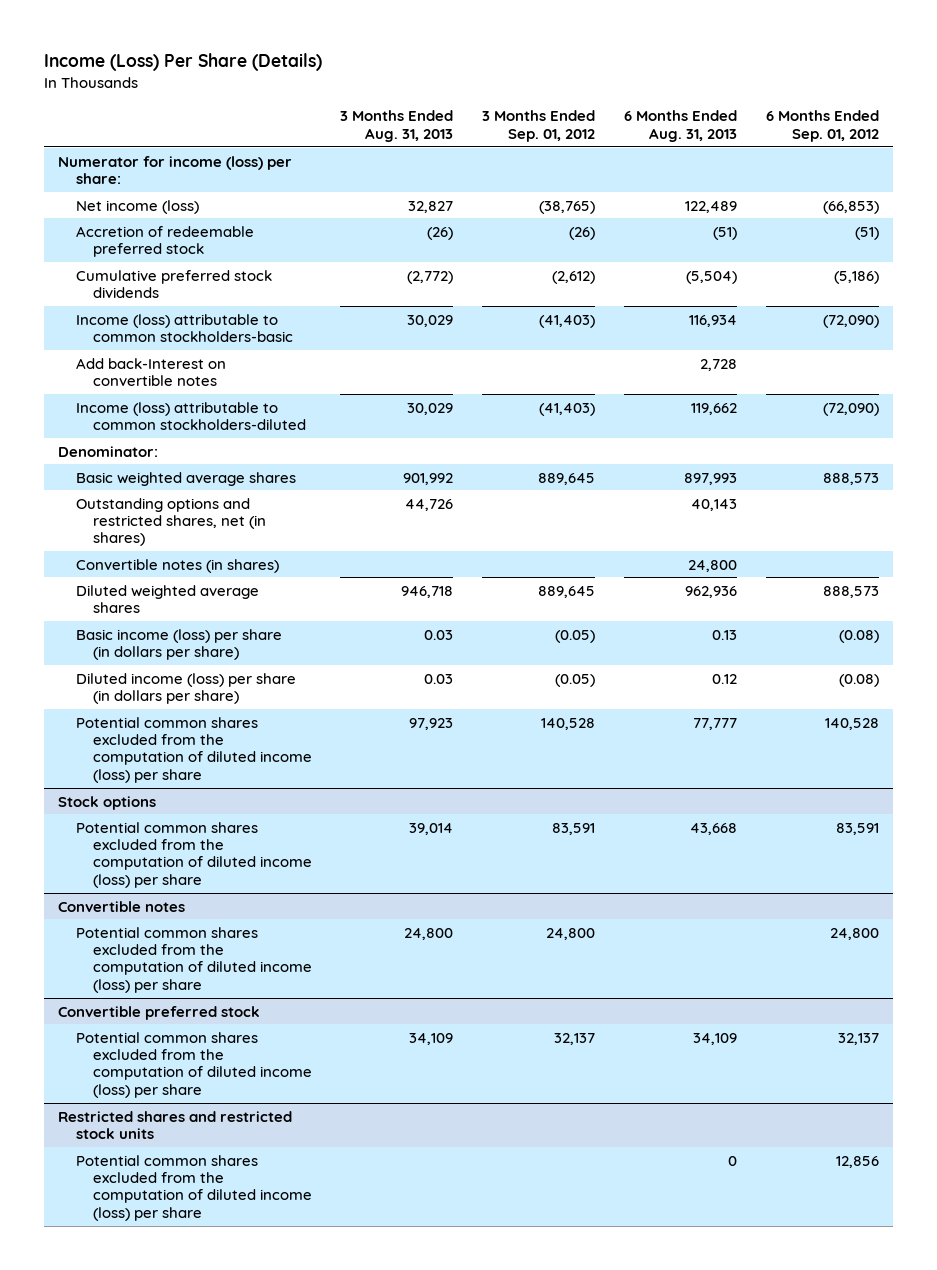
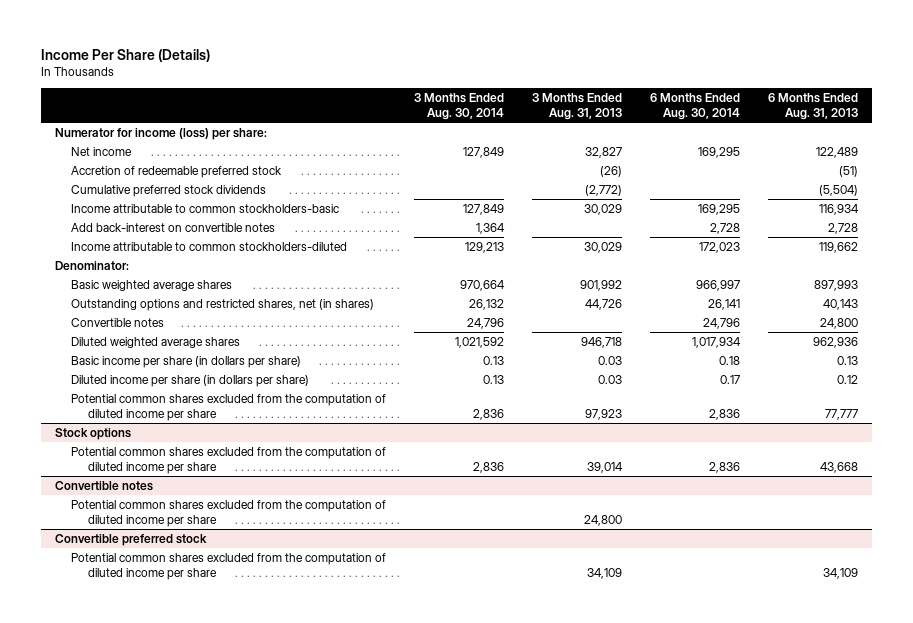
- Income (Loss) Per Share (Details)
+ Income Per Share (Details)
- | 3 Months Ended Aug. 31, 2013 | 3 Months Ended Sep. 01, 2012 | 6 Months Ended Aug. 31, 2013 | 6 Months Ended Sep. 01, 2012
+ | 3 Months Ended Aug. 30, 2014 | 3 Months Ended Aug. 31, 2013 | 6 Months Ended Aug. 30, 2014 | 6 Months Ended Aug. 31, 2013
- Net income (loss) | 32,827 | (38,765) | 122,489 | (66,853)
+ Net income | 127,849 | 32,827 | 169,295 | 122,489
- Income (loss) attributable to common stockholders-basic | 30,029 | (41,403) | 116,934 | (72,090)
- Add back-Interest on convertible notes | | | 2,728 |
- Income (loss) attributable to common stockholders-diluted | 30,029 | (41,403) | 119,662 | (72,090)
+ Income attributable to common stockholders-basic | 127,849 | 30,029 | 169,295 | 116,934
+ Add back-interest on convertible notes | 1,364 | | 2,728 | 2,728
+ Income attributable to common stockholders-diluted | 129,213 | 30,029 | 172,023 | 119,662
- Convertible notes (in shares) | | | 24,800 |
+ Convertible notes | 24,796 | | 24,796 | 24,800
- Basic income (loss) per share (in dollars per share) | 0.03 | (0.05) | 0.13 | (0.08)
- Diluted income (loss) per share (in dollars per share) | 0.03 | (0.05) | 0.12 | (0.08)
- Potential common shares excluded from the computation of diluted income (loss) per share | 97,923 | 140,528 | 77,777 | 140,528
+ Basic income per share (in dollars per share) | 0.13 | 0.03 | 0.18 | 0.13
+ Diluted income per share (in dollars per share) | 0.13 | 0.03 | 0.17 | 0.12
+ Potential common shares excluded from the computation of diluted income per share | 2,836 | 97,923 | 2,836 | 77,777
@ Stock options
- Potential common shares excluded from the computation of diluted income (loss) per share | 39,014 | 83,591 | 43,668 | 83,591
+ Potential common shares excluded from the computation of diluted income per share | 2,836 | 39,014 | 2,836 | 43,668
@ Convertible notes
- Potential common shares excluded from the computation of diluted income (loss) per share | 24,800 | 24,800 | | 24,800
+ Potential common shares excluded from the computation of diluted income per share | | 24,800 | |
@ Convertible preferred stock
- Potential common shares excluded from the computation of diluted income (loss) per share | 34,109 | 32,137 | 34,109 | 32,137
- Restricted shares and restricted stock units
- Potential common shares excluded from the computation of diluted income (loss) per share | | | 0 | 12,856
@ Convertible preferred stock
+ Potential common shares excluded from the computation of diluted income per share | | 34,109 | | 34,109

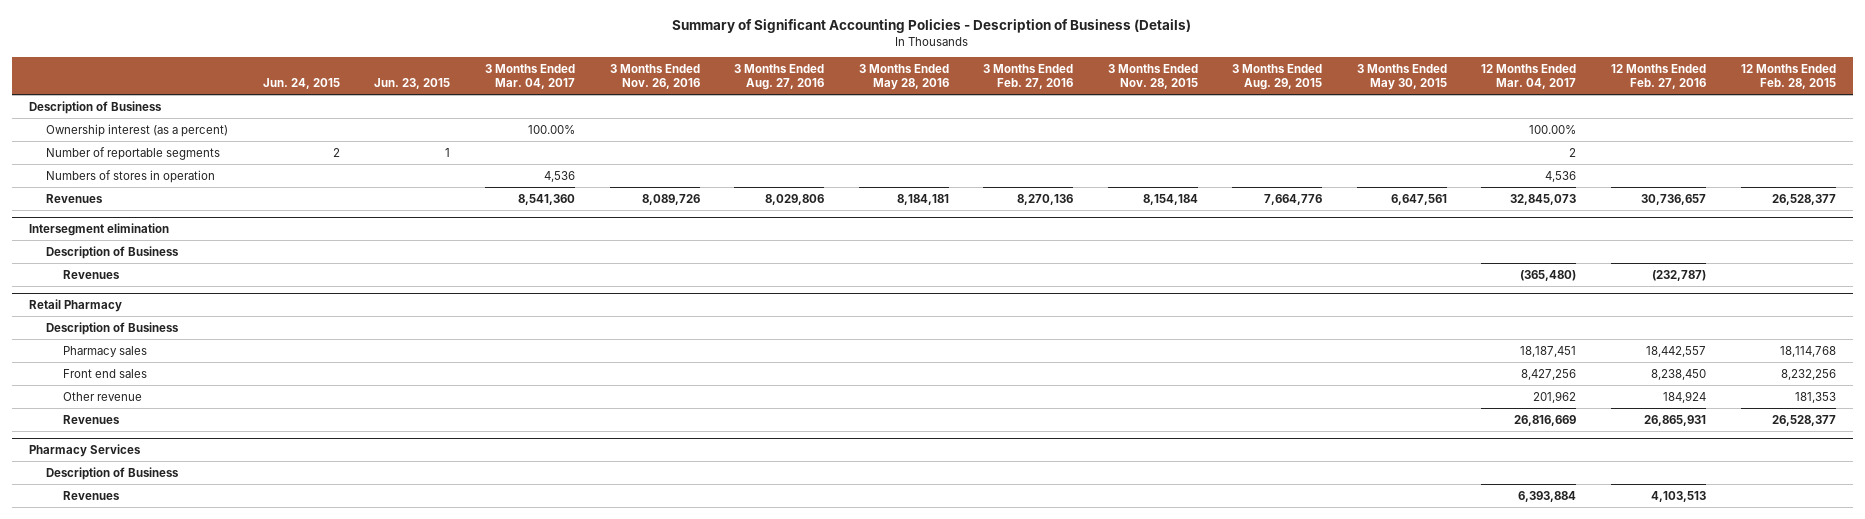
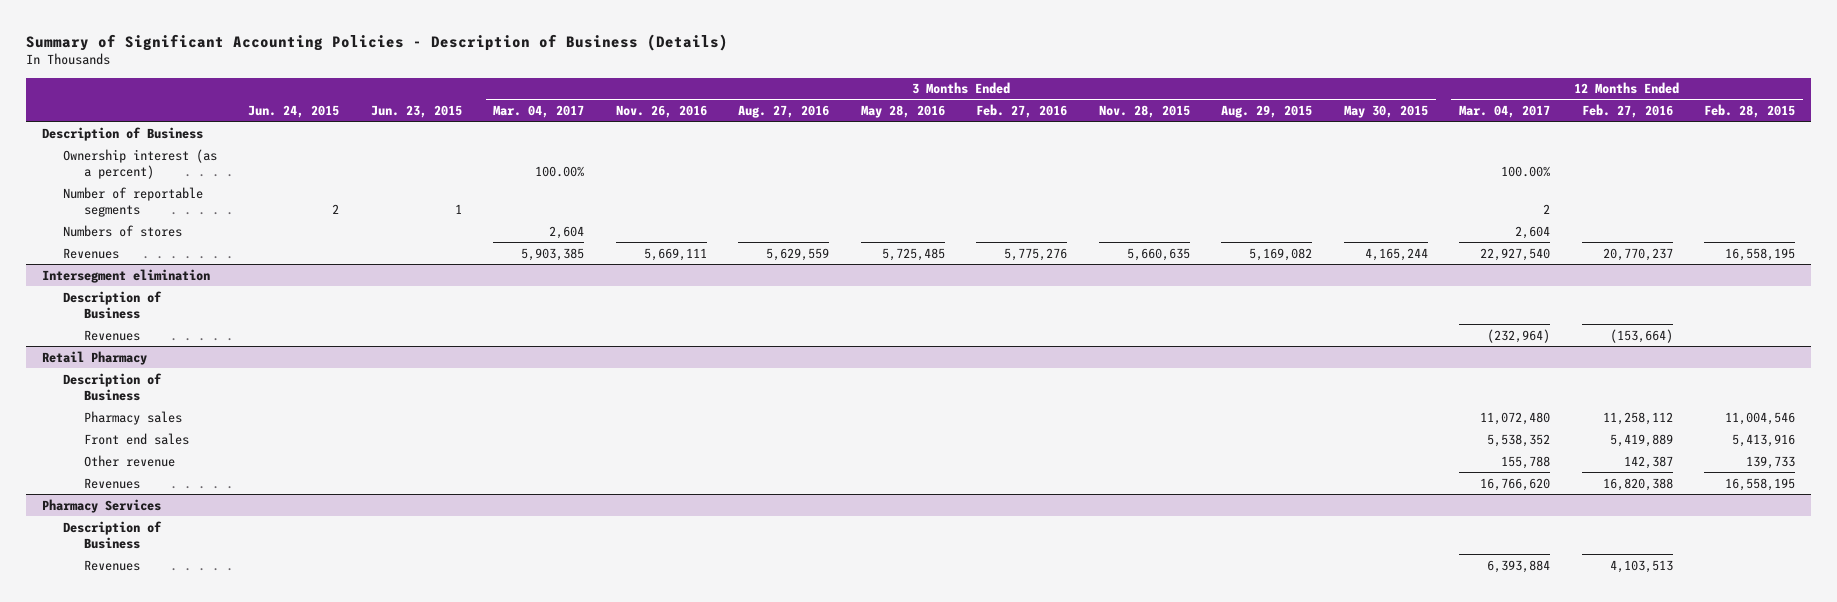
- Numbers of stores in operation | | | 4,536 | | | | | | | | 4,536 | |
- Revenues | | | 8,541,360 | 8,089,726 | 8,029,806 | 8,184,181 | 8,270,136 | 8,154,184 | 7,664,776 | 6,647,561 | 32,845,073 | 30,736,657 | 26,528,377
+ Numbers of stores | | | 2,604 | | | | | | | | 2,604 | |
+ Revenues | | | 5,903,385 | 5,669,111 | 5,629,559 | 5,725,485 | 5,775,276 | 5,660,635 | 5,169,082 | 4,165,244 | 22,927,540 | 20,770,237 | 16,558,195
@ Intersegment elimination
- Revenues | | | | | | | | | | | (365,480) | (232,787) |
+ Revenues | | | | | | | | | | | (232,964) | (153,664) |
@ Retail Pharmacy
- Pharmacy sales | | | | | | | | | | | 18,187,451 | 18,442,557 | 18,114,768
- Front end sales | | | | | | | | | | | 8,427,256 | 8,238,450 | 8,232,256
- Other revenue | | | | | | | | | | | 201,962 | 184,924 | 181,353
- Revenues | | | | | | | | | | | 26,816,669 | 26,865,931 | 26,528,377
+ Pharmacy sales | | | | | | | | | | | 11,072,480 | 11,258,112 | 11,004,546
+ Front end sales | | | | | | | | | | | 5,538,352 | 5,419,889 | 5,413,916
+ Other revenue | | | | | | | | | | | 155,788 | 142,387 | 139,733
+ Revenues | | | | | | | | | | | 16,766,620 | 16,820,388 | 16,558,195

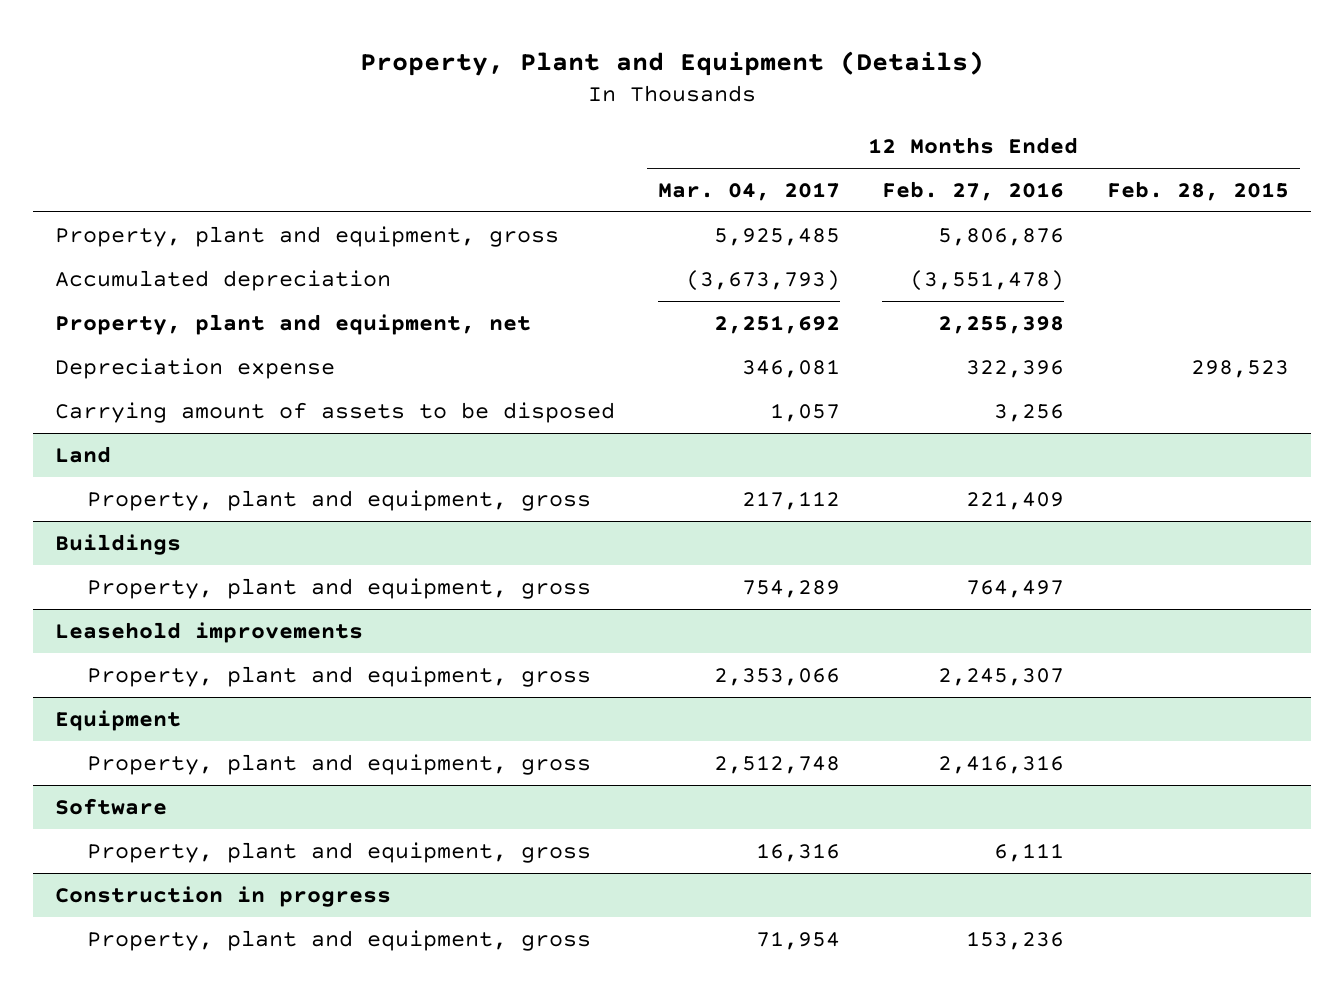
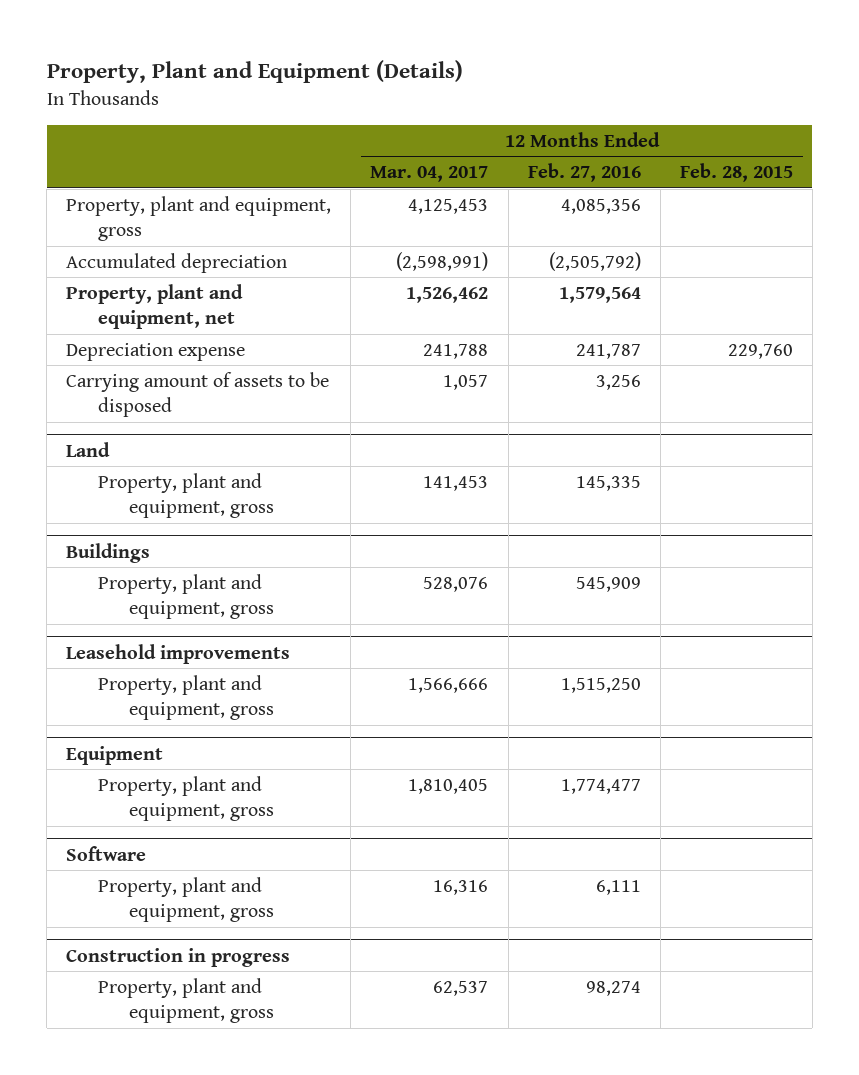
- Property, plant and equipment, gross | 5,925,485 | 5,806,876 |
- Accumulated depreciation | (3,673,793) | (3,551,478) |
- Property, plant and equipment, net | 2,251,692 | 2,255,398 |
- Depreciation expense | 346,081 | 322,396 | 298,523
+ Property, plant and equipment, gross | 4,125,453 | 4,085,356 |
+ Accumulated depreciation | (2,598,991) | (2,505,792) |
+ Property, plant and equipment, net | 1,526,462 | 1,579,564 |
+ Depreciation expense | 241,788 | 241,787 | 229,760
@ Land
- Property, plant and equipment, gross | 217,112 | 221,409 |
+ Property, plant and equipment, gross | 141,453 | 145,335 |
@ Buildings
- Property, plant and equipment, gross | 754,289 | 764,497 |
+ Property, plant and equipment, gross | 528,076 | 545,909 |
@ Leasehold improvements
- Property, plant and equipment, gross | 2,353,066 | 2,245,307 |
+ Property, plant and equipment, gross | 1,566,666 | 1,515,250 |
@ Equipment
- Property, plant and equipment, gross | 2,512,748 | 2,416,316 |
+ Property, plant and equipment, gross | 1,810,405 | 1,774,477 |
@ Construction in progress
- Property, plant and equipment, gross | 71,954 | 153,236 |
+ Property, plant and equipment, gross | 62,537 | 98,274 |

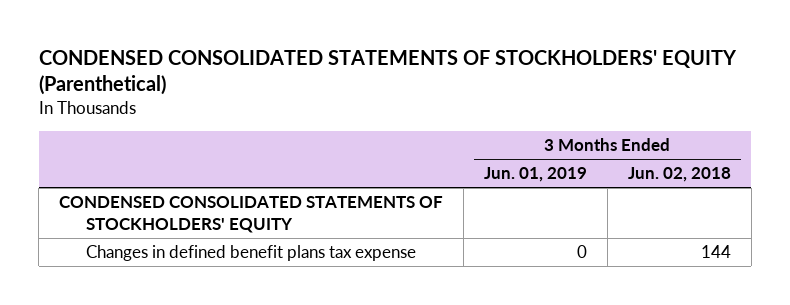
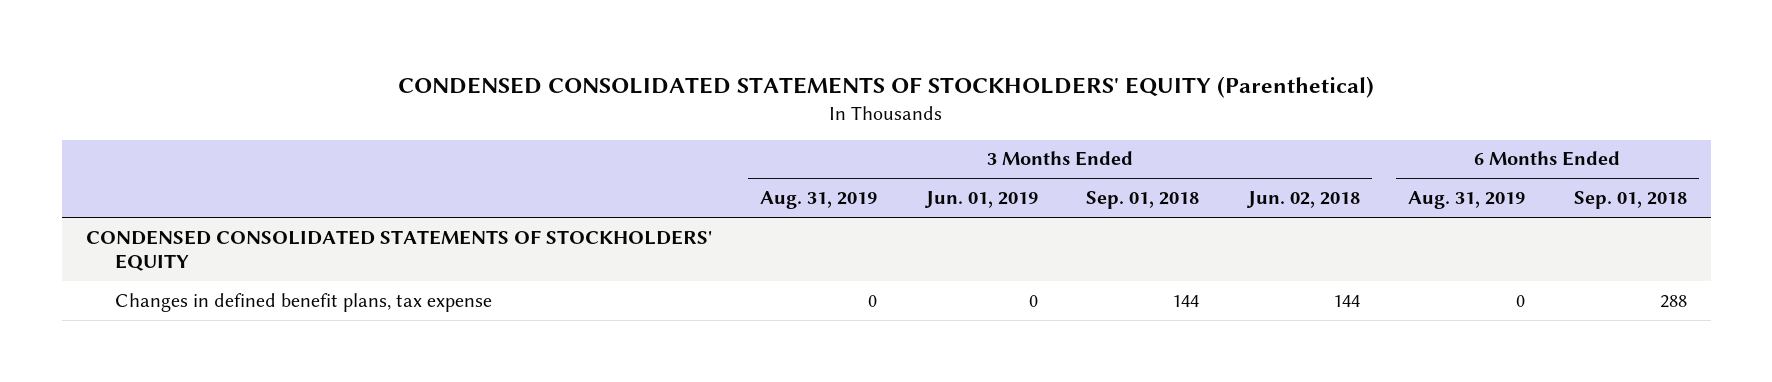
- | 3 Months Ended Jun. 01, 2019 | 3 Months Ended Jun. 02, 2018
+ | 3 Months Ended Aug. 31, 2019 | 3 Months Ended Jun. 01, 2019 | 3 Months Ended Sep. 01, 2018 | 3 Months Ended Jun. 02, 2018 | 6 Months Ended Aug. 31, 2019 | 6 Months Ended Sep. 01, 2018
- Changes in defined benefit plans tax expense | 0 | 144
+ Changes in defined benefit plans, tax expense | 0 | 0 | 144 | 144 | 0 | 288

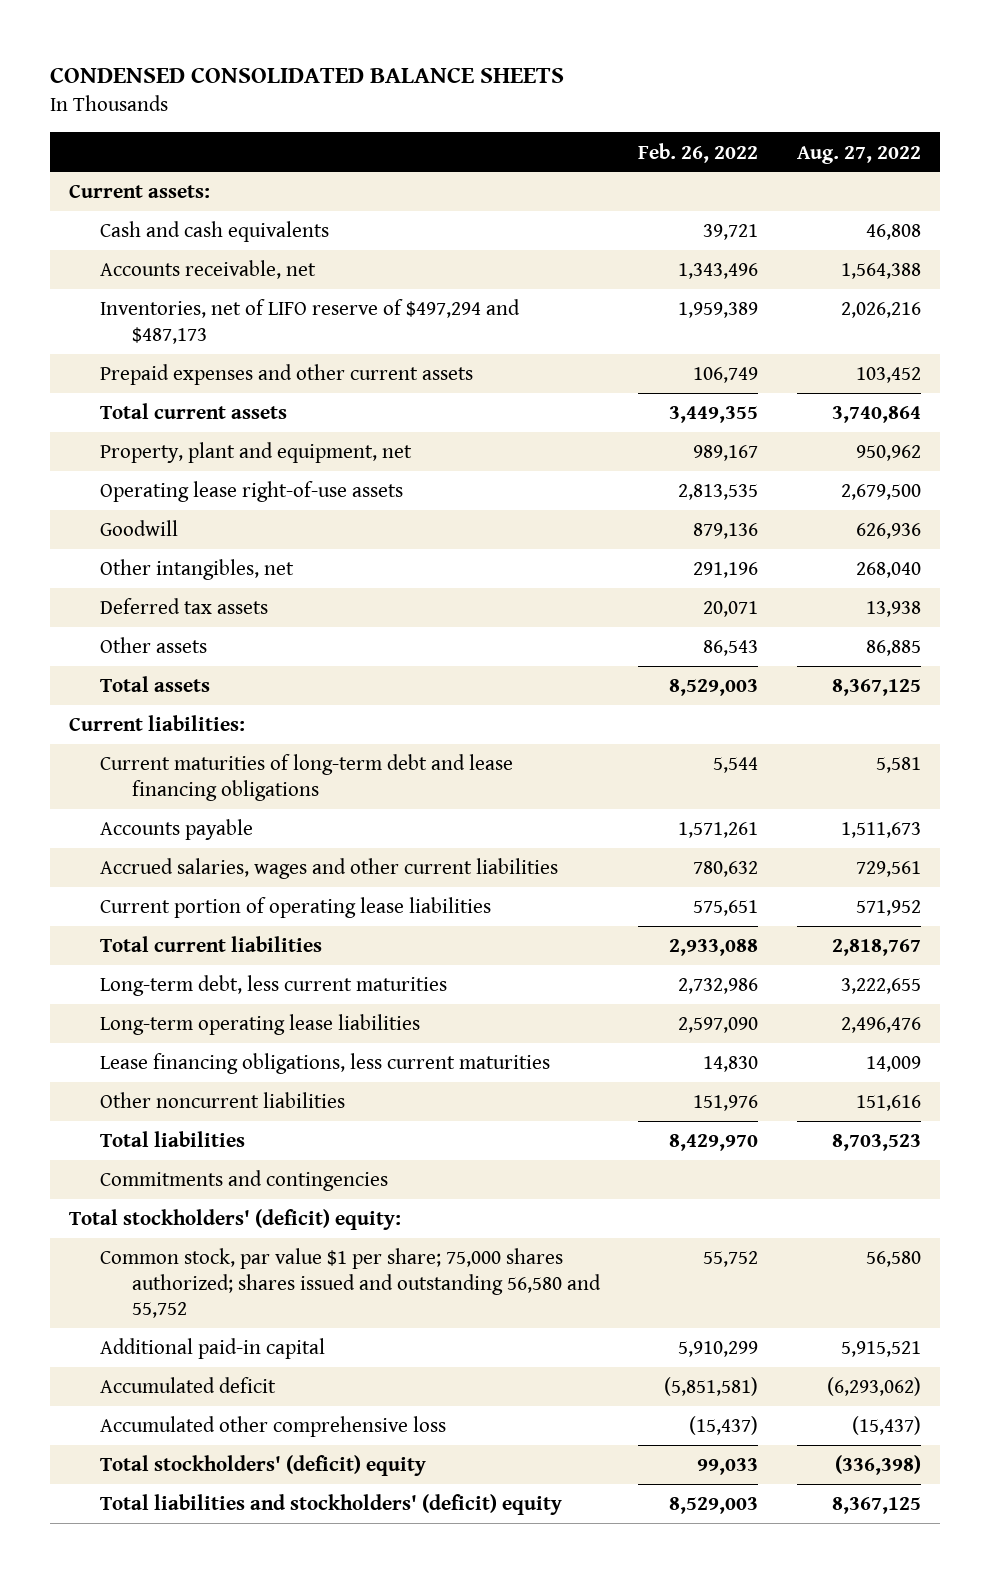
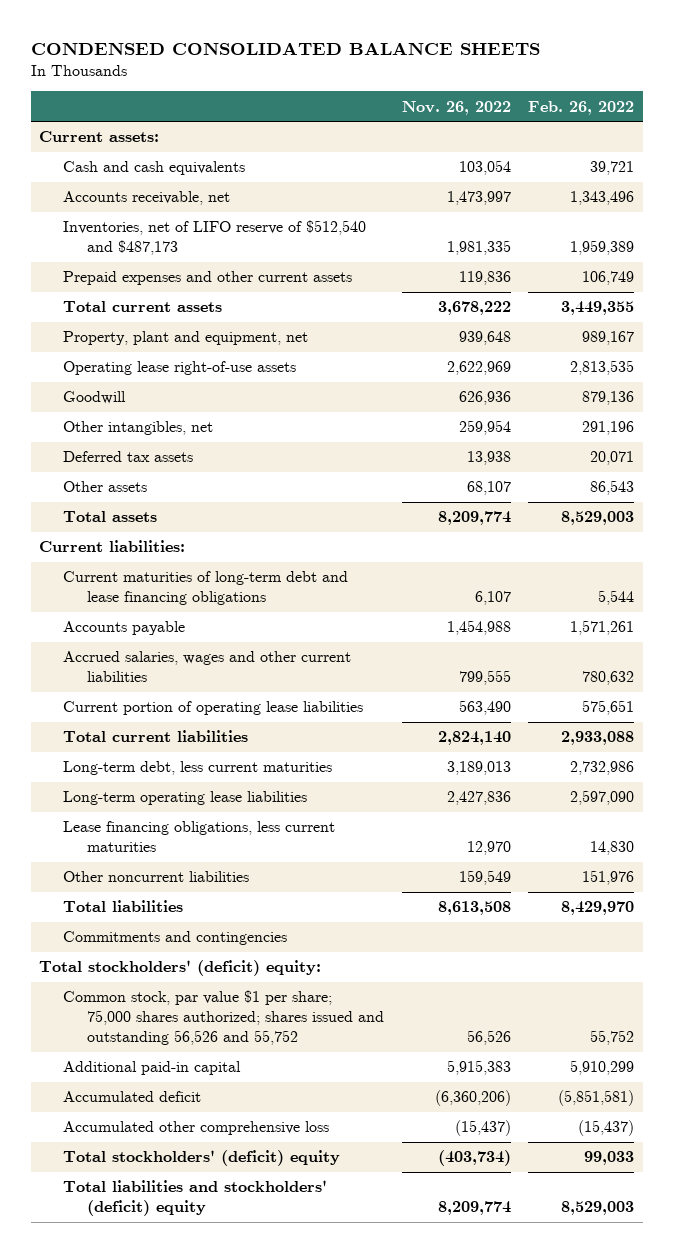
- | Feb. 26, 2022 | Aug. 27, 2022
+ | Nov. 26, 2022 | Feb. 26, 2022
- Inventories, net of LIFO reserve of $497,294 and $487,173 | 1,959,389 | 2,026,216
+ Inventories, net of LIFO reserve of $512,540 and $487,173 | 1,981,335 | 1,959,389
- Common stock, par value $1 per share; 75,000 shares authorized; shares issued and outstanding 56,580 and 55,752 | 55,752 | 56,580
+ Common stock, par value $1 per share; 75,000 shares authorized; shares issued and outstanding 56,526 and 55,752 | 56,526 | 55,752

